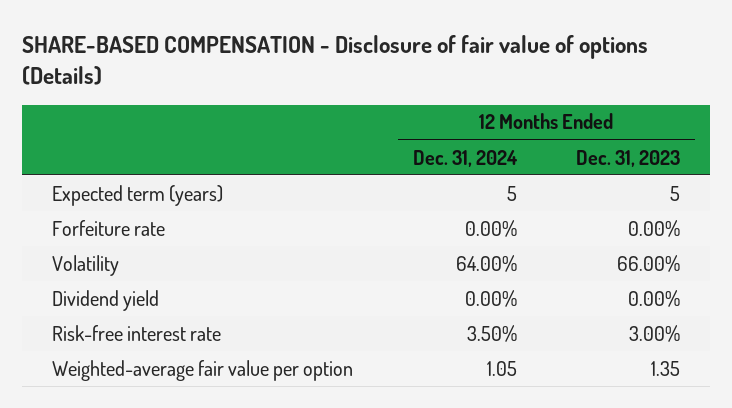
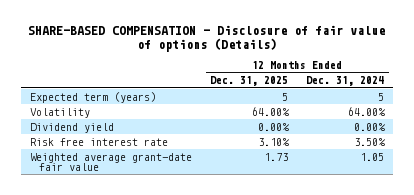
- | 12 Months Ended Dec. 31, 2024 | 12 Months Ended Dec. 31, 2023
+ | 12 Months Ended Dec. 31, 2025 | 12 Months Ended Dec. 31, 2024
- Forfeiture rate | 0.00% | 0.00%
- Risk-free interest rate | 3.50% | 3.00%
- Weighted-average fair value per option | 1.05 | 1.35
+ Risk free interest rate | 3.10% | 3.50%
+ Weighted average grant-date fair value | 1.73 | 1.05

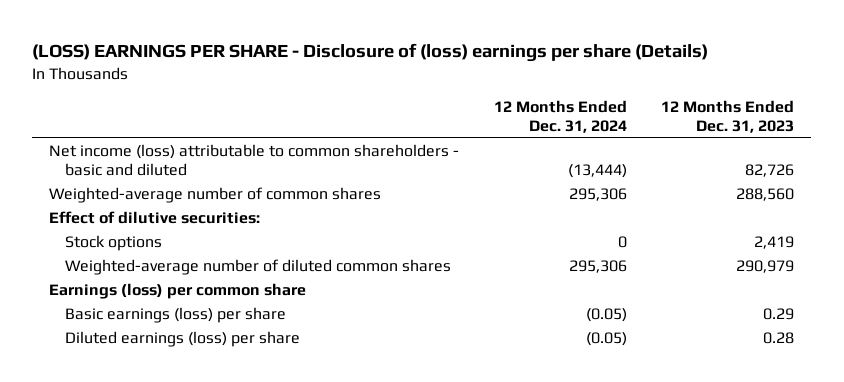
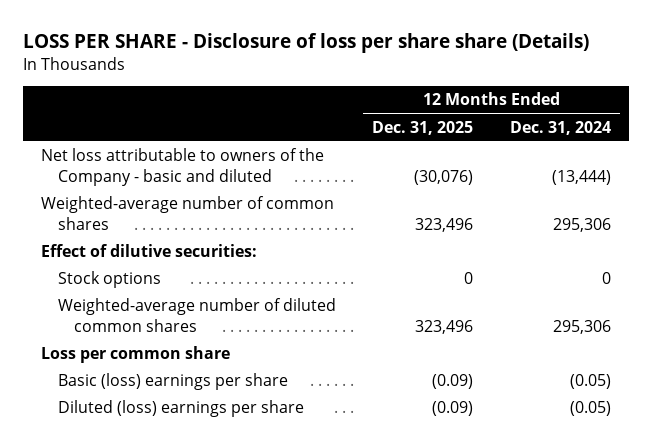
- (LOSS) EARNINGS PER SHARE - Disclosure of (loss) earnings per share (Details)
+ LOSS PER SHARE - Disclosure of loss per share share (Details)
- | 12 Months Ended Dec. 31, 2024 | 12 Months Ended Dec. 31, 2023
+ | 12 Months Ended Dec. 31, 2025 | 12 Months Ended Dec. 31, 2024
- Net income (loss) attributable to common shareholders - basic and diluted | (13,444) | 82,726
+ Net loss attributable to owners of the Company - basic and diluted | (30,076) | (13,444)
- Earnings (loss) per common share
- Basic earnings (loss) per share | (0.05) | 0.29
- Diluted earnings (loss) per share | (0.05) | 0.28
+ Loss per common share
+ Basic (loss) earnings per share | (0.09) | (0.05)
+ Diluted (loss) earnings per share | (0.09) | (0.05)

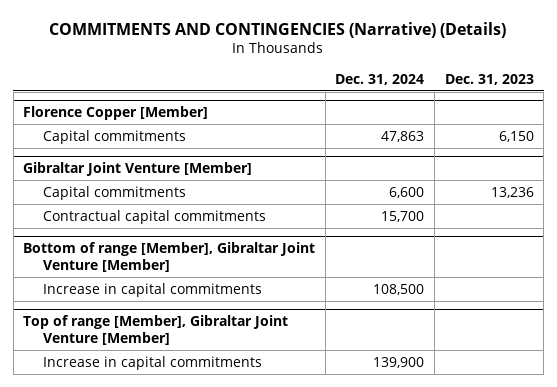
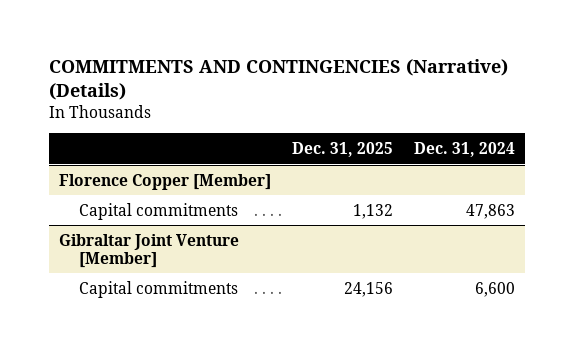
- | Dec. 31, 2024 | Dec. 31, 2023
+ | Dec. 31, 2025 | Dec. 31, 2024
@ Gibraltar Joint Venture [Member]
- Contractual capital commitments | 15,700 |
- Bottom of range [Member], Gibraltar Joint Venture [Member]
- Increase in capital commitments | 108,500 |
- Top of range [Member], Gibraltar Joint Venture [Member]
- Increase in capital commitments | 139,900 |

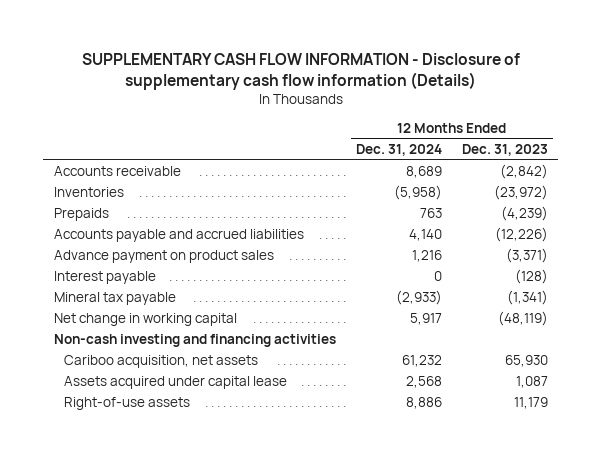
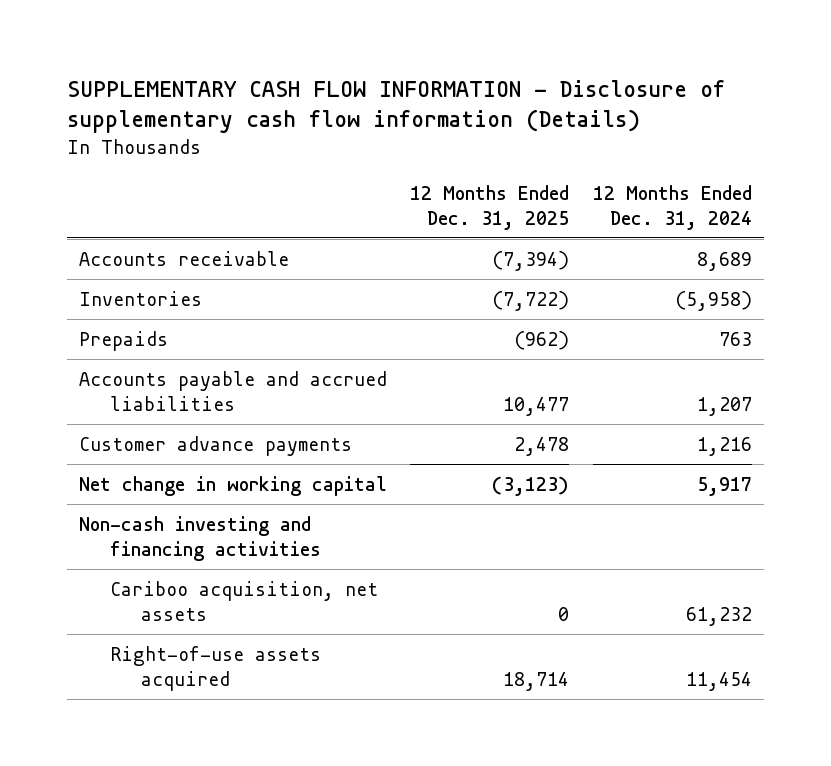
- | 12 Months Ended Dec. 31, 2024 | 12 Months Ended Dec. 31, 2023
+ | 12 Months Ended Dec. 31, 2025 | 12 Months Ended Dec. 31, 2024
- Accounts payable and accrued liabilities | 4,140 | (12,226)
- Advance payment on product sales | 1,216 | (3,371)
- Interest payable | 0 | (128)
- Mineral tax payable | (2,933) | (1,341)
+ Accounts payable and accrued liabilities | 10,477 | 1,207
+ Customer advance payments | 2,478 | 1,216
- Assets acquired under capital lease | 2,568 | 1,087
- Right-of-use assets | 8,886 | 11,179
+ Right-of-use assets acquired | 18,714 | 11,454

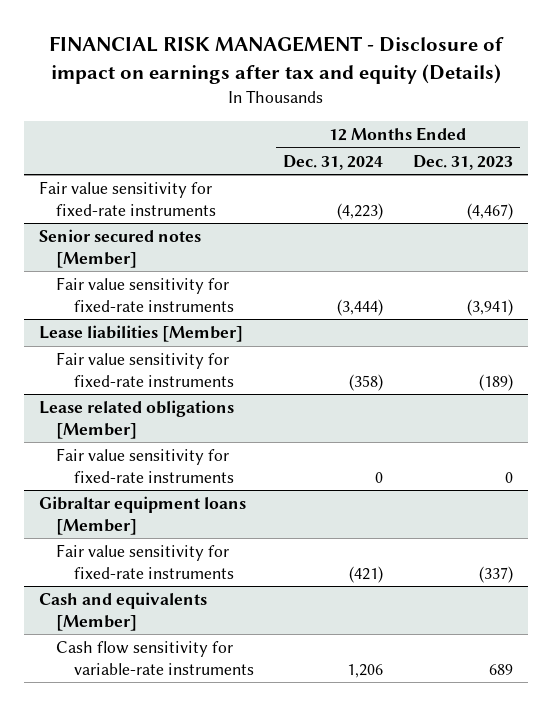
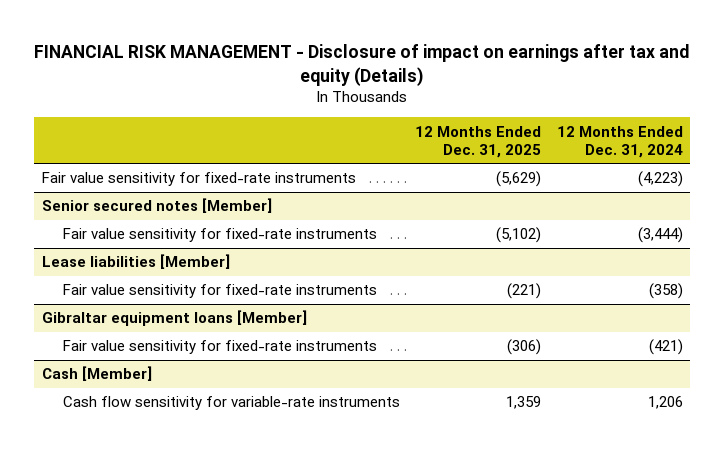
- | 12 Months Ended Dec. 31, 2024 | 12 Months Ended Dec. 31, 2023
+ | 12 Months Ended Dec. 31, 2025 | 12 Months Ended Dec. 31, 2024
- Lease related obligations [Member]
- Fair value sensitivity for fixed-rate instruments | 0 | 0
- Cash and equivalents [Member]
+ Cash [Member]

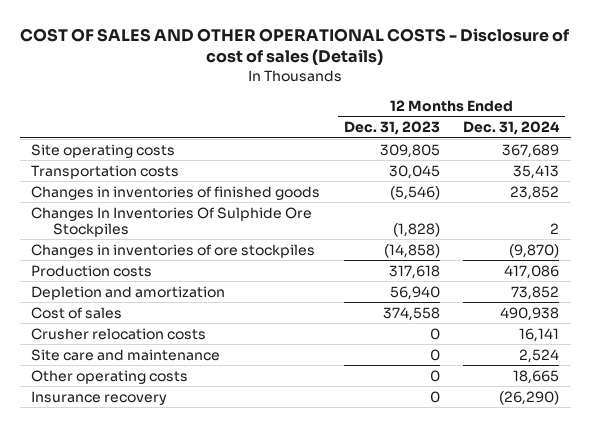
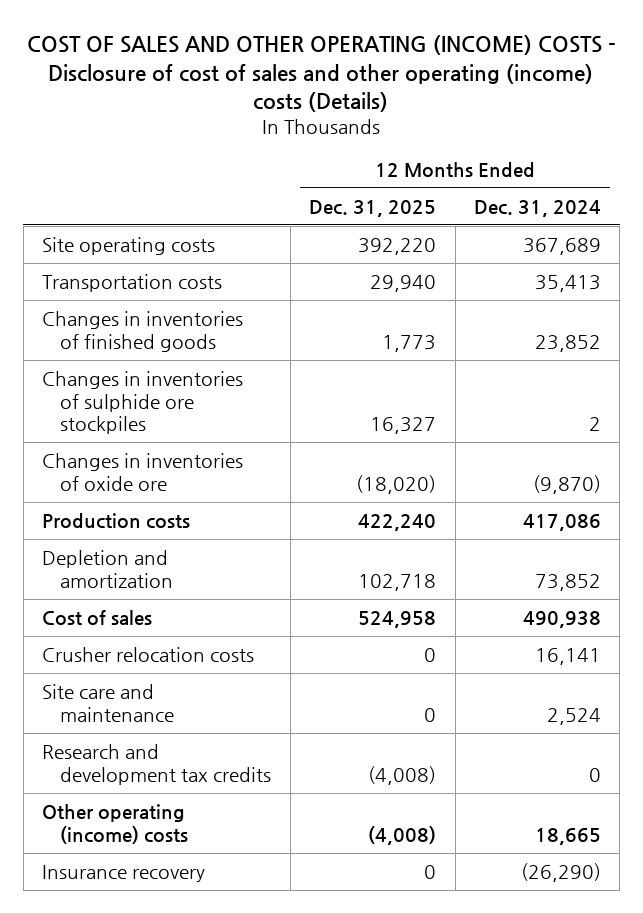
- COST OF SALES AND OTHER OPERATIONAL COSTS - Disclosure of cost of sales (Details)
+ COST OF SALES AND OTHER OPERATING (INCOME) COSTS - Disclosure of cost of sales and other operating (income) costs (Details)
- | 12 Months Ended Dec. 31, 2023 | 12 Months Ended Dec. 31, 2024
+ | 12 Months Ended Dec. 31, 2025 | 12 Months Ended Dec. 31, 2024
- Changes In Inventories Of Sulphide Ore Stockpiles | (1,828) | 2
- Changes in inventories of ore stockpiles | (14,858) | (9,870)
+ Changes in inventories of sulphide ore stockpiles | 16,327 | 2
+ Changes in inventories of oxide ore | (18,020) | (9,870)
- Other operating costs | 0 | 18,665
+ Research and development tax credits | (4,008) | 0
+ Other operating (income) costs | (4,008) | 18,665

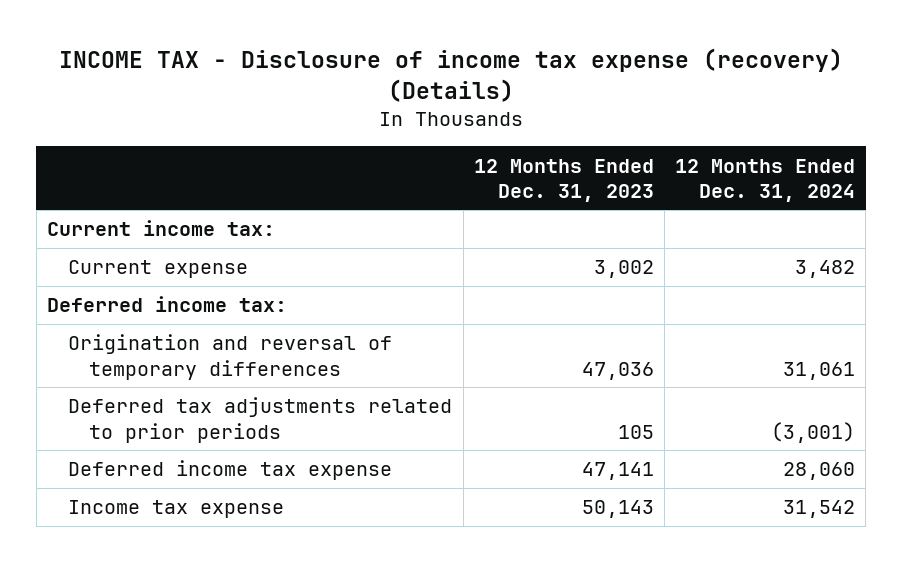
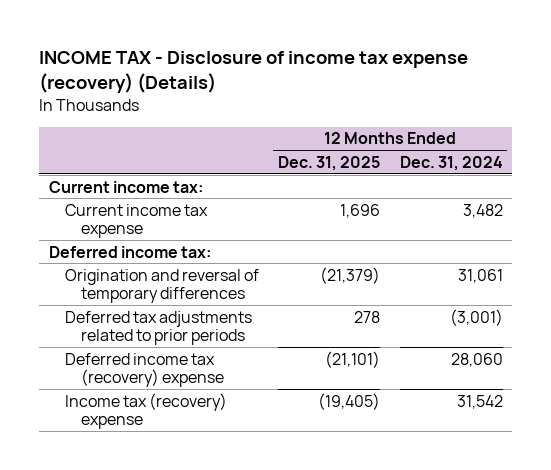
- | 12 Months Ended Dec. 31, 2023 | 12 Months Ended Dec. 31, 2024
+ | 12 Months Ended Dec. 31, 2025 | 12 Months Ended Dec. 31, 2024
- Current expense | 3,002 | 3,482
+ Current income tax expense | 1,696 | 3,482
- Deferred income tax expense | 47,141 | 28,060
- Income tax expense | 50,143 | 31,542
+ Deferred income tax (recovery) expense | (21,101) | 28,060
+ Income tax (recovery) expense | (19,405) | 31,542

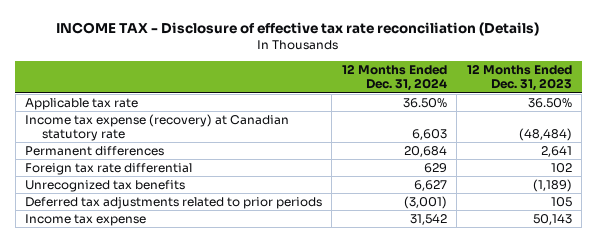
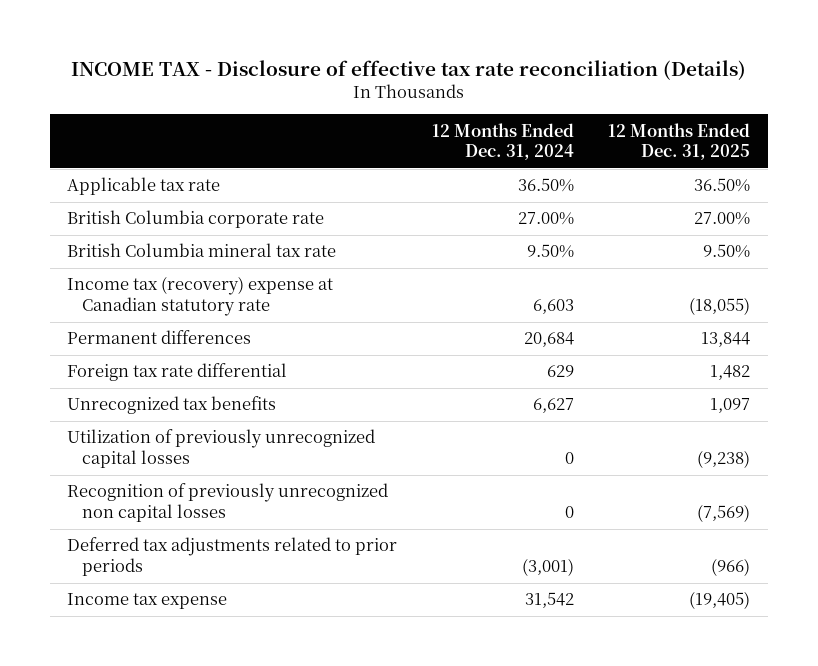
- | 12 Months Ended Dec. 31, 2024 | 12 Months Ended Dec. 31, 2023
+ | 12 Months Ended Dec. 31, 2024 | 12 Months Ended Dec. 31, 2025
- Income tax expense (recovery) at Canadian statutory rate | 6,603 | (48,484)
+ British Columbia corporate rate | 27.00% | 27.00%
+ British Columbia mineral tax rate | 9.50% | 9.50%
+ Income tax (recovery) expense at Canadian statutory rate | 6,603 | (18,055)
+ Utilization of previously unrecognized capital losses | 0 | (9,238)
+ Recognition of previously unrecognized non capital losses | 0 | (7,569)

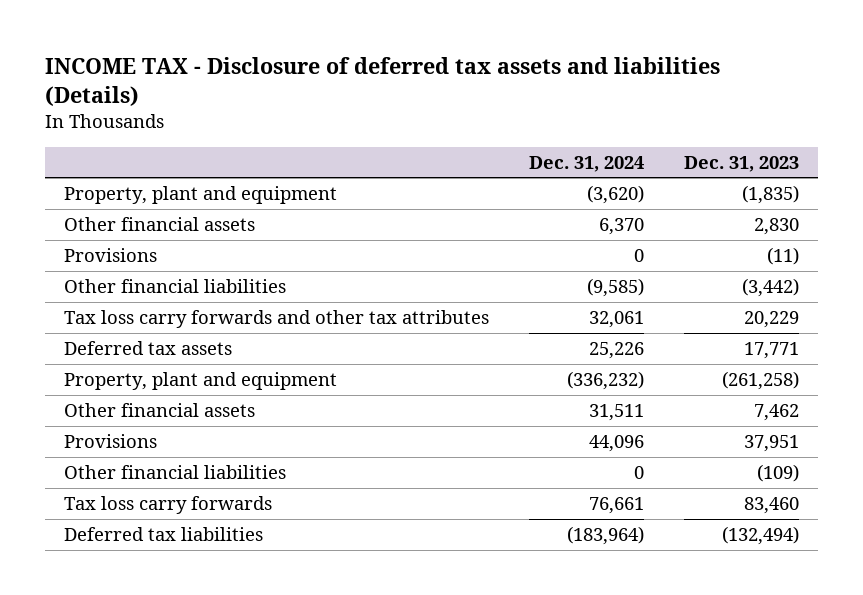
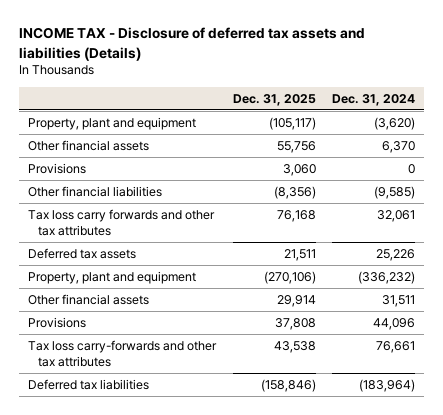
- | Dec. 31, 2024 | Dec. 31, 2023
+ | Dec. 31, 2025 | Dec. 31, 2024
- Other financial liabilities | 0 | (109)
- Tax loss carry forwards | 76,661 | 83,460
+ Tax loss carry-forwards and other tax attributes | 43,538 | 76,661

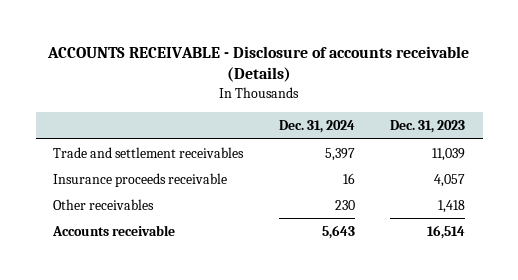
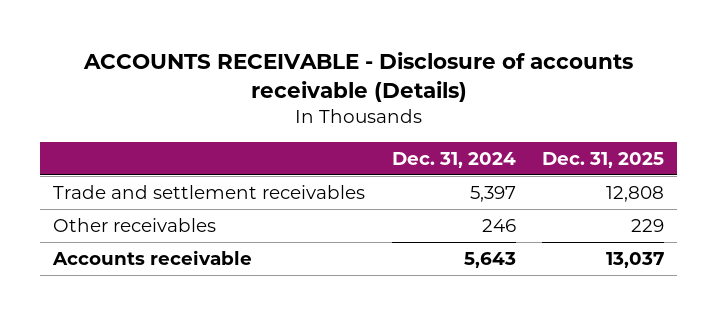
- | Dec. 31, 2024 | Dec. 31, 2023
+ | Dec. 31, 2024 | Dec. 31, 2025
- Insurance proceeds receivable | 16 | 4,057
- Other receivables | 230 | 1,418
+ Other receivables | 246 | 229

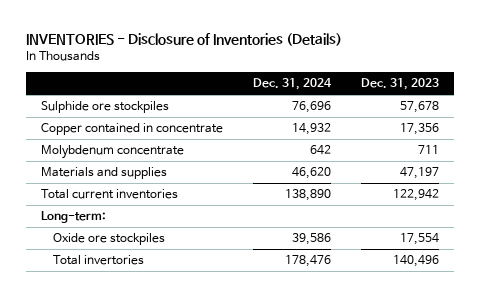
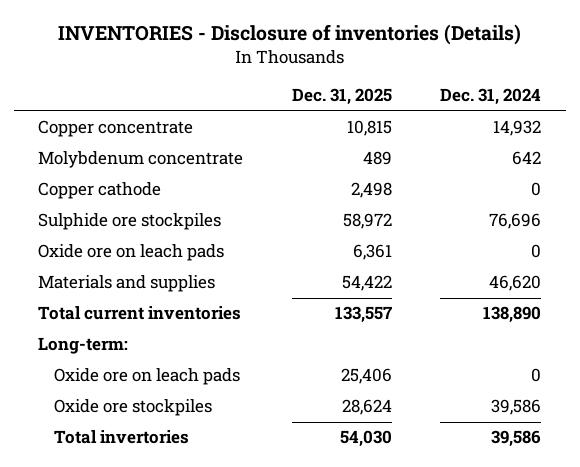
- INVENTORIES - Disclosure of Inventories (Details)
+ INVENTORIES - Disclosure of inventories (Details)
- | Dec. 31, 2024 | Dec. 31, 2023
+ | Dec. 31, 2025 | Dec. 31, 2024
- Copper contained in concentrate | 14,932 | 17,356
+ Copper concentrate | 10,815 | 14,932
+ Copper cathode | 2,498 | 0
moved down: Sulphide ore stockpiles | 58,972 | 76,696
+ Oxide ore on leach pads | 6,361 | 0
+ Oxide ore on leach pads | 25,406 | 0
- Total invertories | 178,476 | 140,496
+ Total invertories | 54,030 | 39,586

